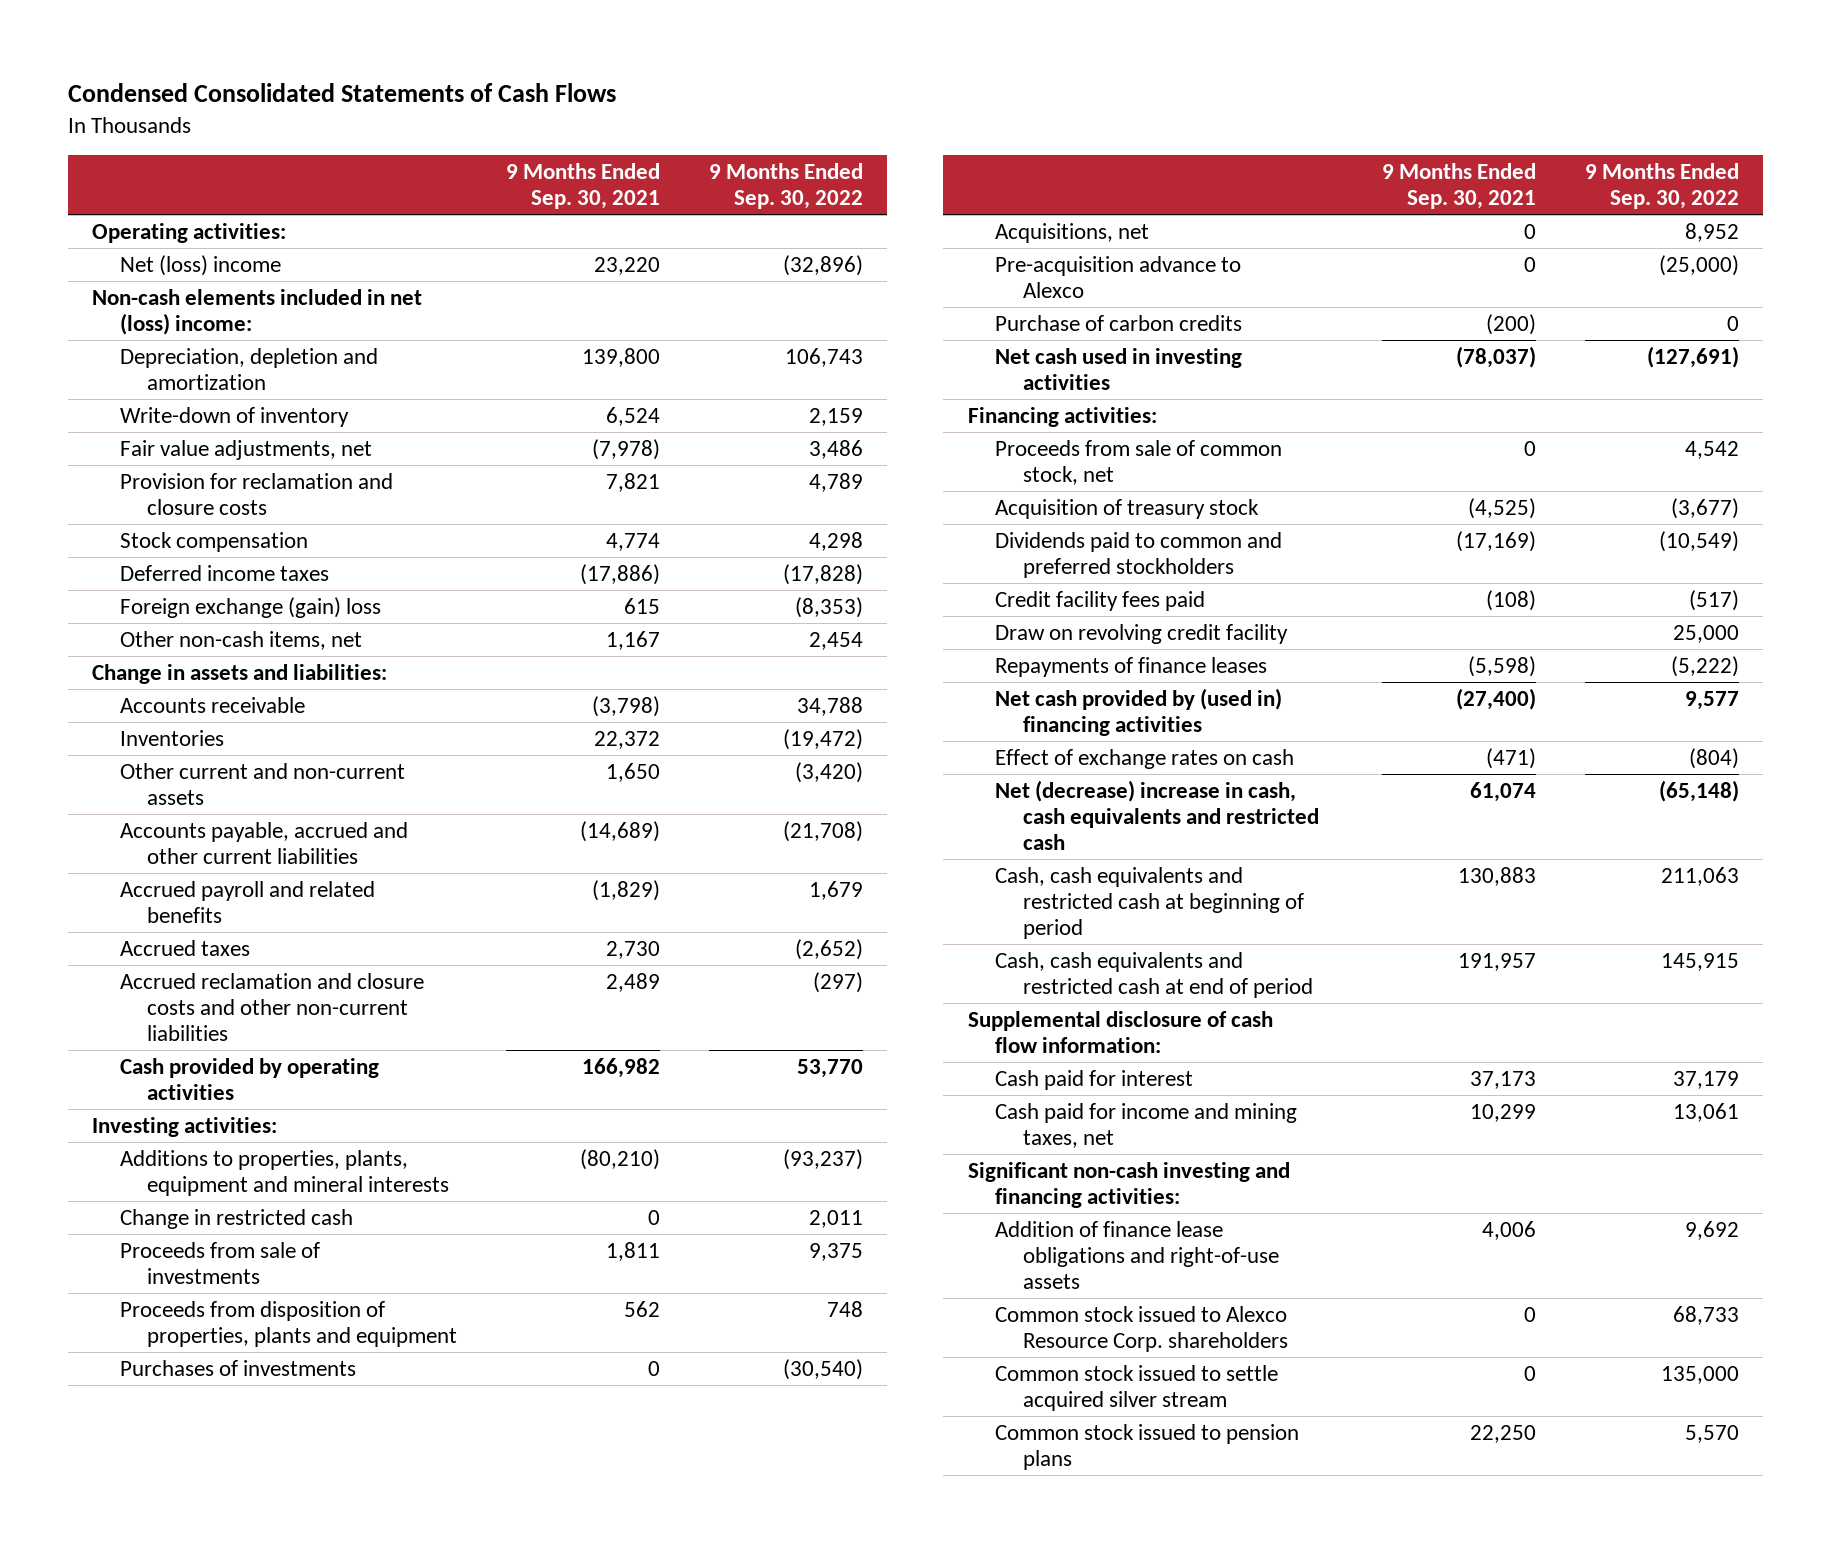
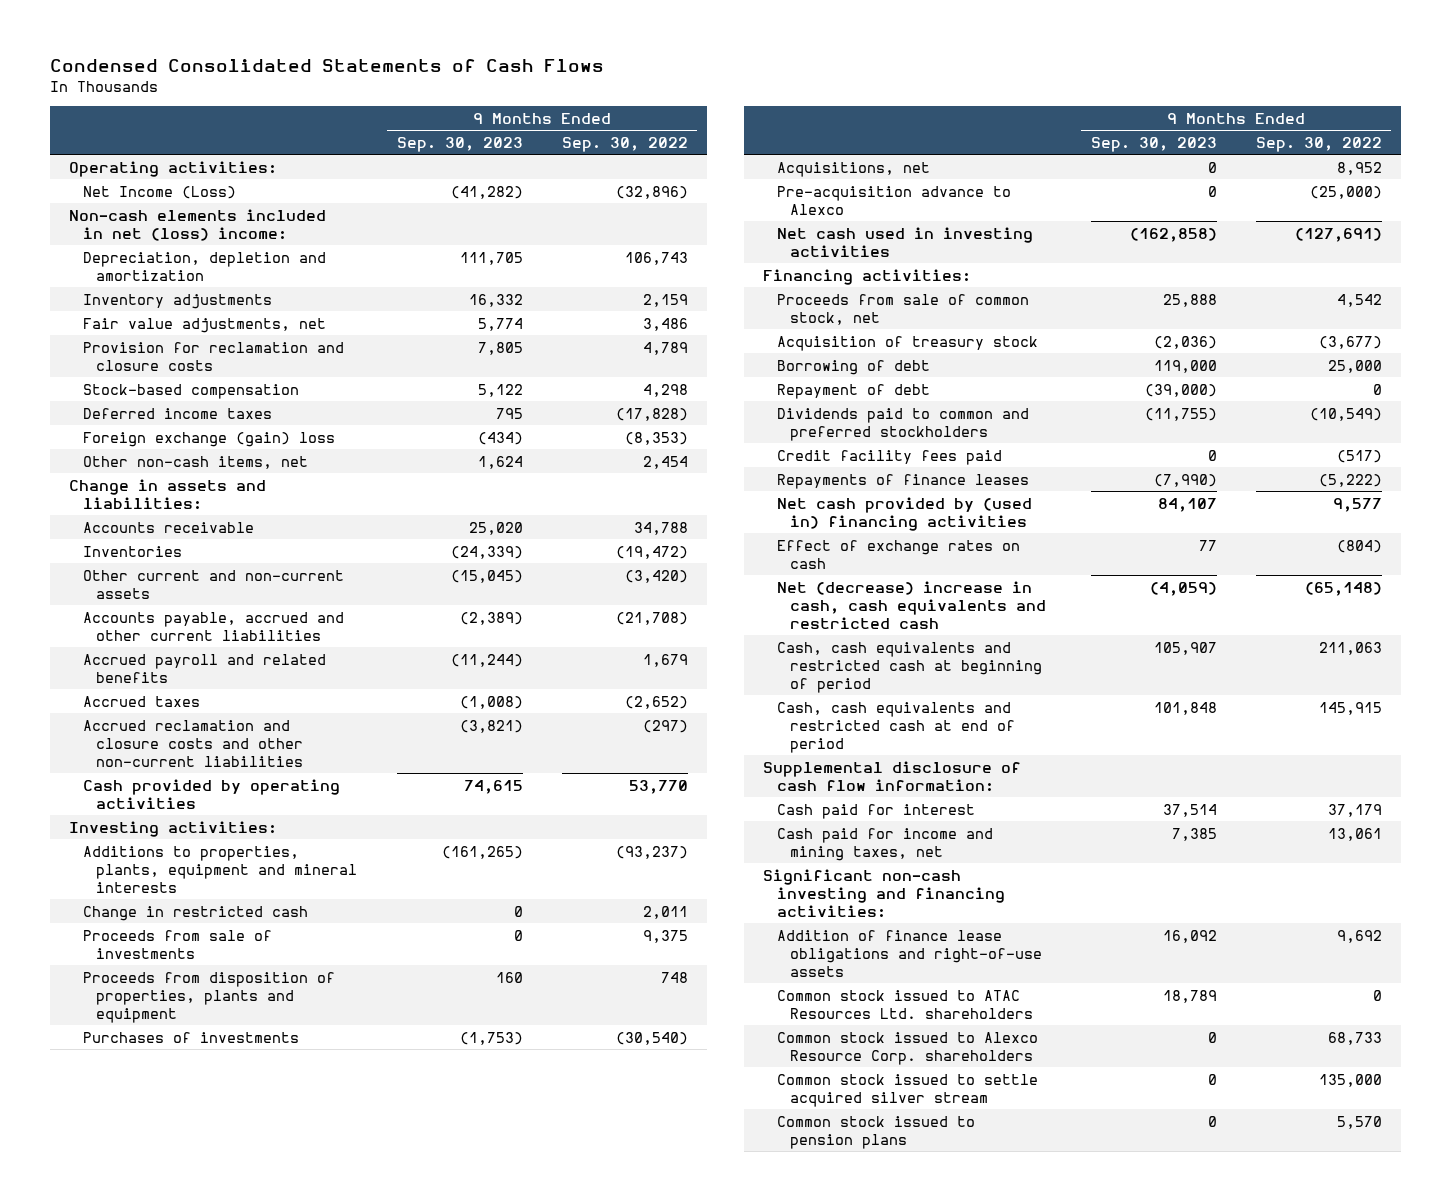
- | 9 Months Ended Sep. 30, 2021 | 9 Months Ended Sep. 30, 2022
+ | 9 Months Ended Sep. 30, 2023 | 9 Months Ended Sep. 30, 2022
- Net (loss) income | 23,220 | (32,896)
+ Net Income (Loss) | (41,282) | (32,896)
- Write-down of inventory | 6,524 | 2,159
+ Inventory adjustments | 16,332 | 2,159
- Stock compensation | 4,774 | 4,298
+ Stock-based compensation | 5,122 | 4,298
- Purchase of carbon credits | (200) | 0
+ Borrowing of debt | 119,000 | 25,000
+ Repayment of debt | (39,000) | 0
- Draw on revolving credit facility | | 25,000
+ Common stock issued to ATAC Resources Ltd. shareholders | 18,789 | 0

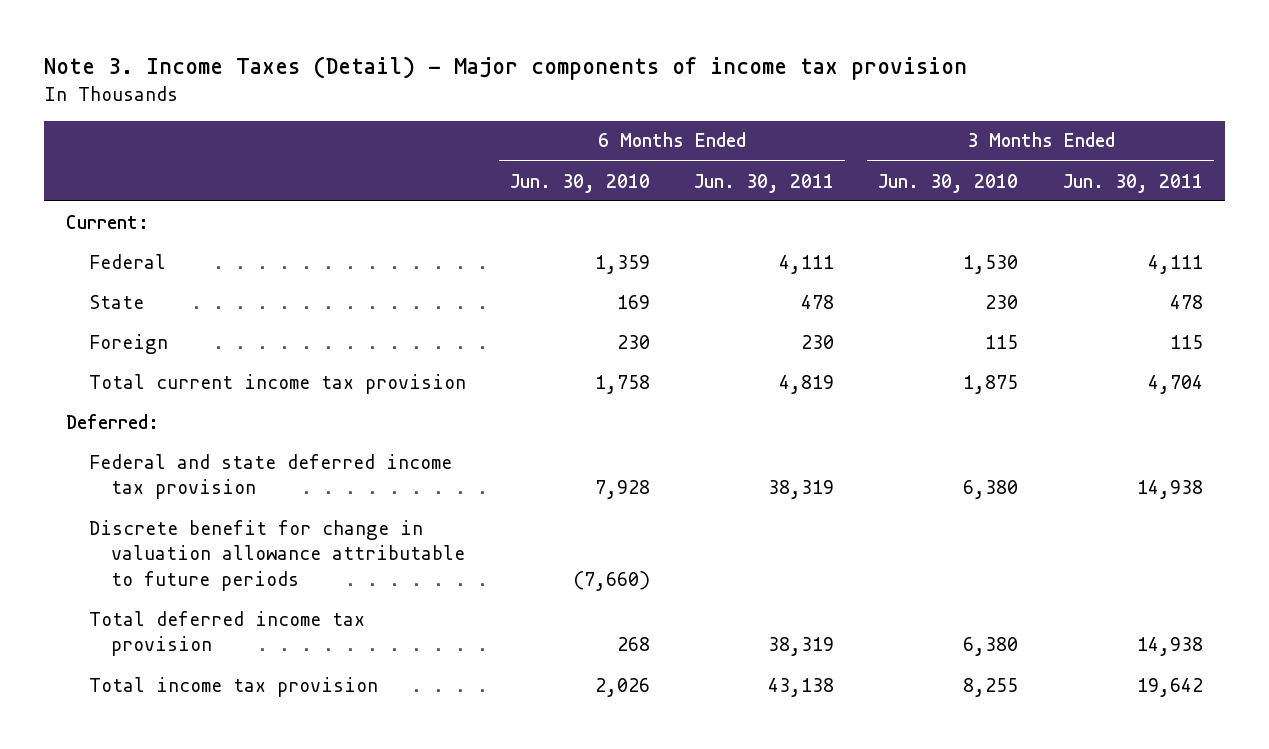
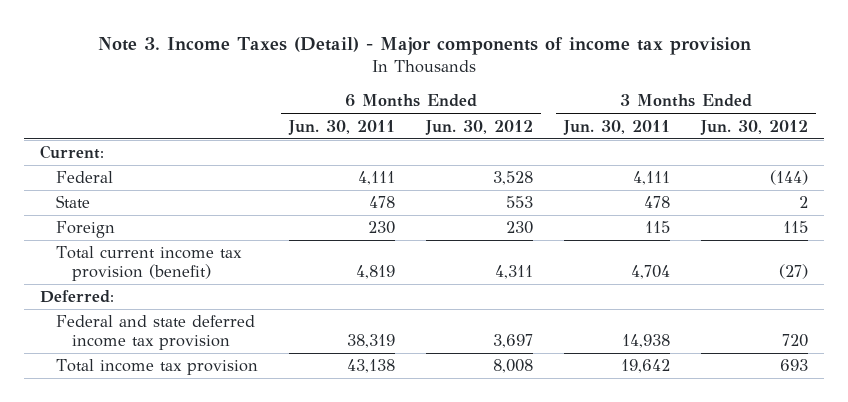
- | 6 Months Ended Jun. 30, 2010 | 6 Months Ended Jun. 30, 2011 | 3 Months Ended Jun. 30, 2010 | 3 Months Ended Jun. 30, 2011
+ | 6 Months Ended Jun. 30, 2011 | 6 Months Ended Jun. 30, 2012 | 3 Months Ended Jun. 30, 2011 | 3 Months Ended Jun. 30, 2012
- Total current income tax provision | 1,758 | 4,819 | 1,875 | 4,704
+ Total current income tax provision (benefit) | 4,819 | 4,311 | 4,704 | (27)
- Discrete benefit for change in valuation allowance attributable to future periods | (7,660) | | |
- Total deferred income tax provision | 268 | 38,319 | 6,380 | 14,938

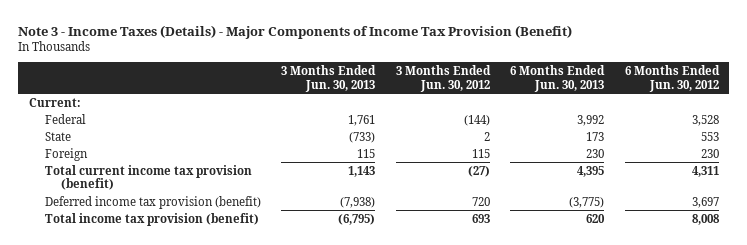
- Note 3. Income Taxes (Detail) - Major components of income tax provision
+ Note 3 - Income Taxes (Details) - Major Components of Income Tax Provision (Benefit)
- | 6 Months Ended Jun. 30, 2011 | 6 Months Ended Jun. 30, 2012 | 3 Months Ended Jun. 30, 2011 | 3 Months Ended Jun. 30, 2012
+ | 3 Months Ended Jun. 30, 2013 | 3 Months Ended Jun. 30, 2012 | 6 Months Ended Jun. 30, 2013 | 6 Months Ended Jun. 30, 2012
- Deferred:
- Federal and state deferred income tax provision | 38,319 | 3,697 | 14,938 | 720
- Total income tax provision | 43,138 | 8,008 | 19,642 | 693
+ Deferred income tax provision (benefit) | (7,938) | 720 | (3,775) | 3,697
+ Total income tax provision (benefit) | (6,795) | 693 | 620 | 8,008

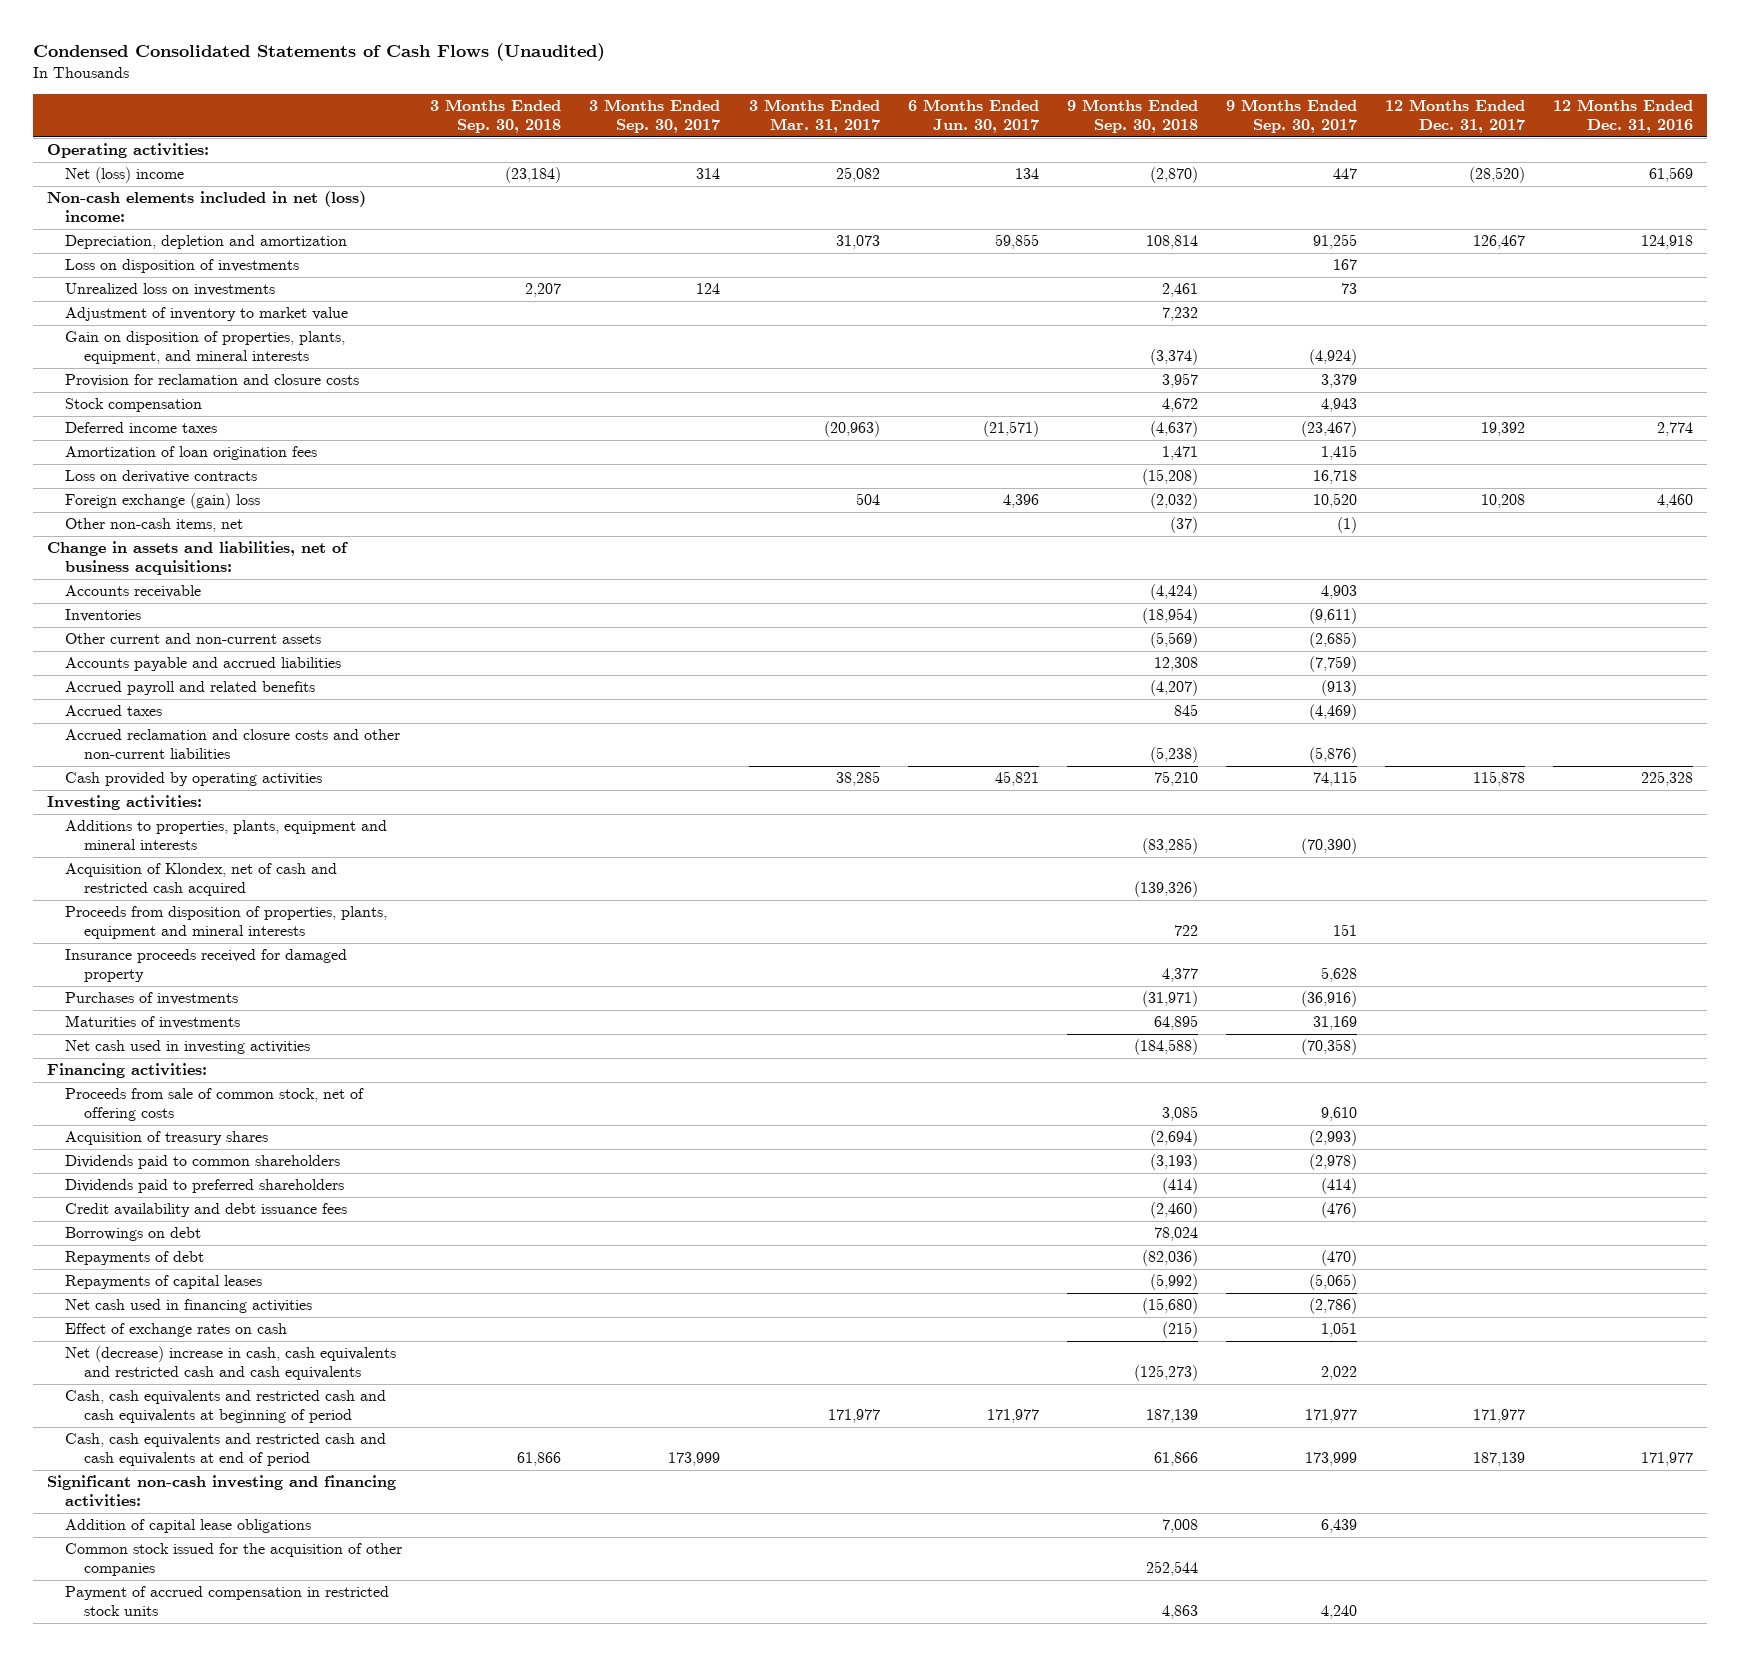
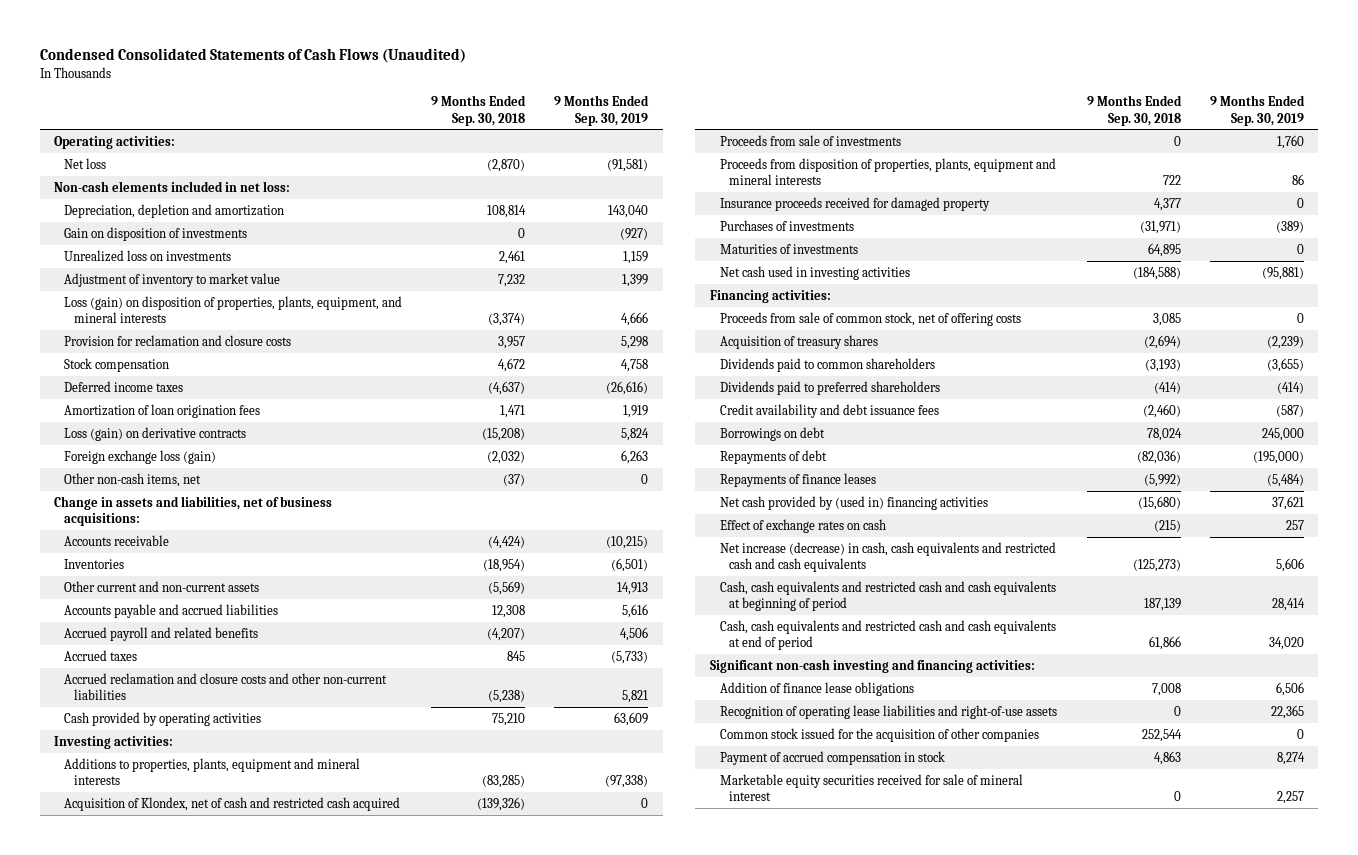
- | 3 Months Ended Sep. 30, 2018 | 3 Months Ended Sep. 30, 2017 | 3 Months Ended Mar. 31, 2017 | 6 Months Ended Jun. 30, 2017 | 9 Months Ended Sep. 30, 2018 | 9 Months Ended Sep. 30, 2017 | 12 Months Ended Dec. 31, 2017 | 12 Months Ended Dec. 31, 2016
+ | 9 Months Ended Sep. 30, 2018 | 9 Months Ended Sep. 30, 2019
- Net (loss) income | (23,184) | 314 | 25,082 | 134 | (2,870) | 447 | (28,520) | 61,569
- Non-cash elements included in net (loss) income:
+ Net loss | (2,870) | (91,581)
+ Non-cash elements included in net loss:
- Loss on disposition of investments | | | | | | 167 | |
+ Gain on disposition of investments | 0 | (927)
- Gain on disposition of properties, plants, equipment, and mineral interests | | | | | (3,374) | (4,924) | |
+ Loss (gain) on disposition of properties, plants, equipment, and mineral interests | (3,374) | 4,666
- Loss on derivative contracts | | | | | (15,208) | 16,718 | |
- Foreign exchange (gain) loss | | | 504 | 4,396 | (2,032) | 10,520 | 10,208 | 4,460
+ Loss (gain) on derivative contracts | (15,208) | 5,824
+ Foreign exchange loss (gain) | (2,032) | 6,263
+ Proceeds from sale of investments | 0 | 1,760
- Repayments of capital leases | | | | | (5,992) | (5,065) | |
- Net cash used in financing activities | | | | | (15,680) | (2,786) | |
+ Repayments of finance leases | (5,992) | (5,484)
+ Net cash provided by (used in) financing activities | (15,680) | 37,621
- Net (decrease) increase in cash, cash equivalents and restricted cash and cash equivalents | | | | | (125,273) | 2,022 | |
+ Net increase (decrease) in cash, cash equivalents and restricted cash and cash equivalents | (125,273) | 5,606
- Addition of capital lease obligations | | | | | 7,008 | 6,439 | |
+ Addition of finance lease obligations | 7,008 | 6,506
+ Recognition of operating lease liabilities and right-of-use assets | 0 | 22,365
- Payment of accrued compensation in restricted stock units | | | | | 4,863 | 4,240 | |
+ Payment of accrued compensation in stock | 4,863 | 8,274
+ Marketable equity securities received for sale of mineral interest | 0 | 2,257

